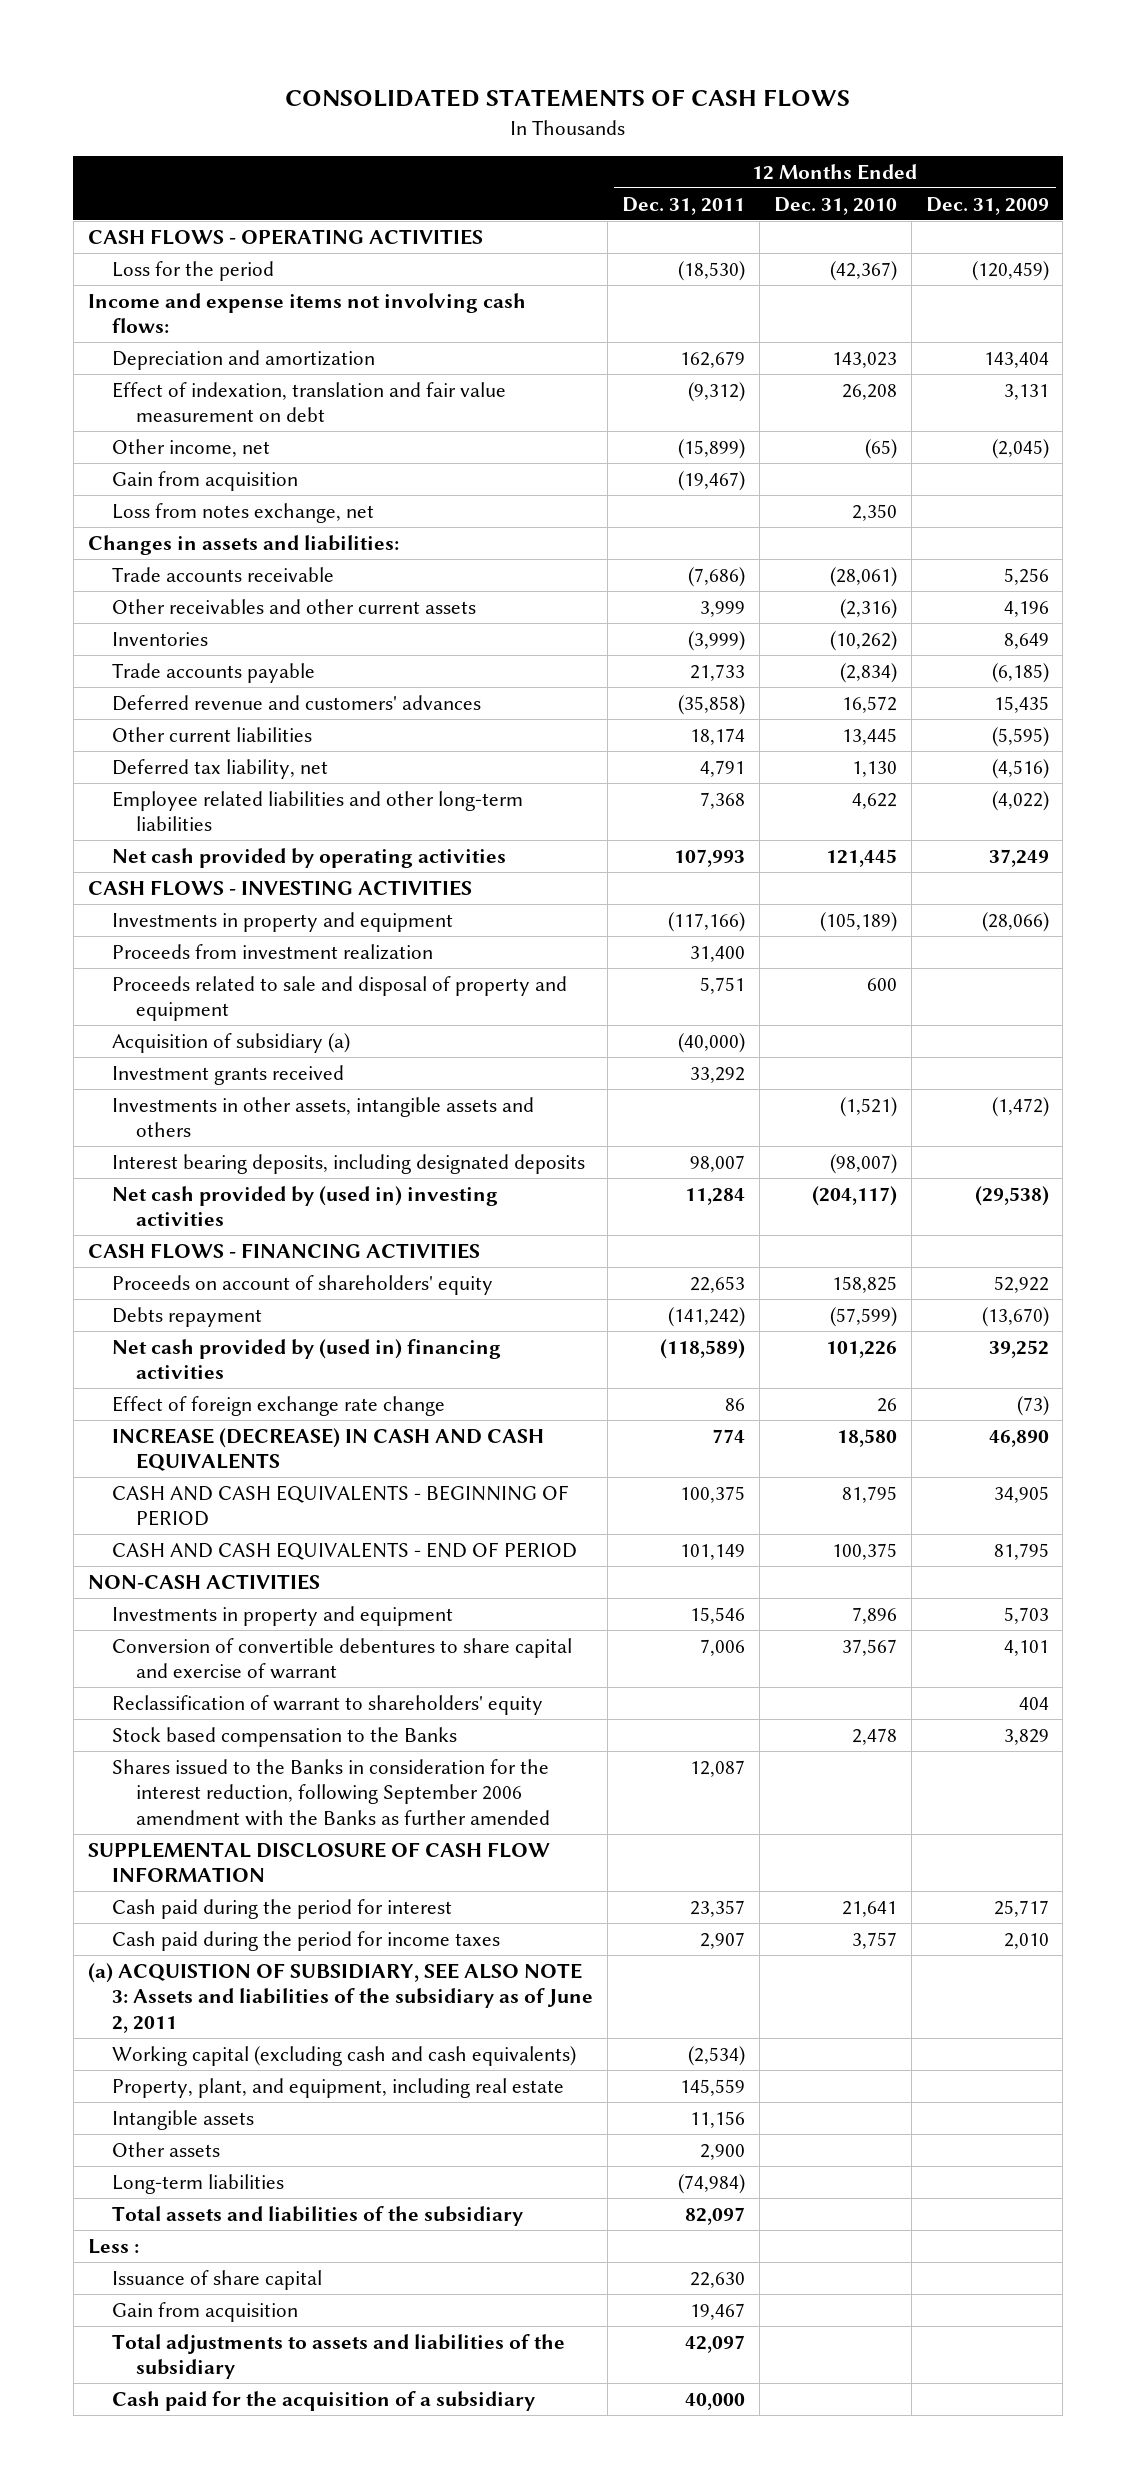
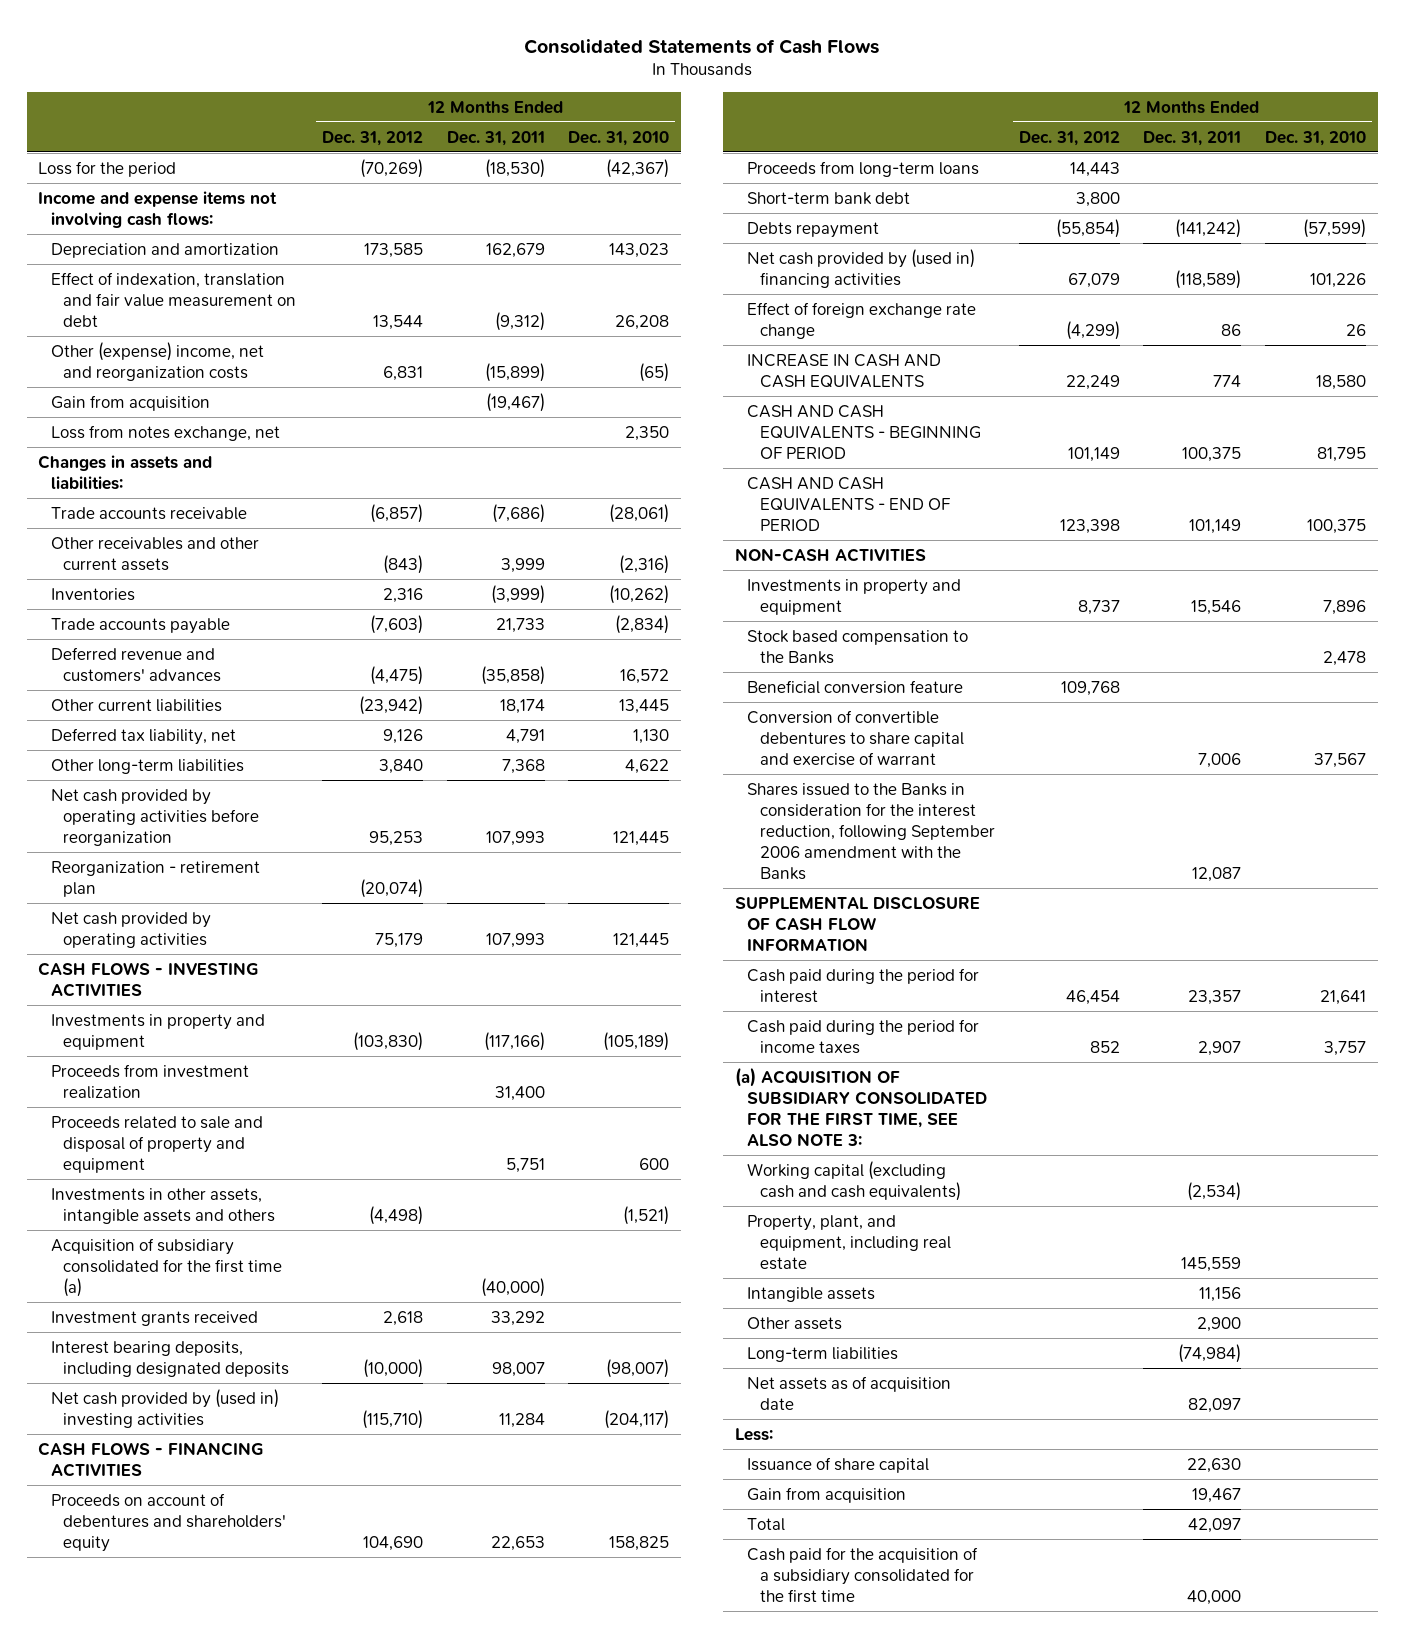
- CONSOLIDATED STATEMENTS OF CASH FLOWS
+ Consolidated Statements of Cash Flows
- | 12 Months Ended Dec. 31, 2011 | 12 Months Ended Dec. 31, 2010 | 12 Months Ended Dec. 31, 2009
+ | 12 Months Ended Dec. 31, 2012 | 12 Months Ended Dec. 31, 2011 | 12 Months Ended Dec. 31, 2010
- CASH FLOWS - OPERATING ACTIVITIES
- Other income, net | (15,899) | (65) | (2,045)
+ Other (expense) income, net and reorganization costs | 6,831 | (15,899) | (65)
- Employee related liabilities and other long-term liabilities | 7,368 | 4,622 | (4,022)
+ Other long-term liabilities | 3,840 | 7,368 | 4,622
+ Net cash provided by operating activities before reorganization | 95,253 | 107,993 | 121,445
+ Reorganization - retirement plan | (20,074) | |
- Acquisition of subsidiary (a) | (40,000) | |
+ Acquisition of subsidiary consolidated for the first time (a) | | (40,000) |
moved down: Investment grants received | 2,618 | 33,292 |
- Proceeds on account of shareholders' equity | 22,653 | 158,825 | 52,922
+ Proceeds on account of debentures and shareholders' equity | 104,690 | 22,653 | 158,825
+ Proceeds from long-term loans | 14,443 | |
+ Short-term bank debt | 3,800 | |
- INCREASE (DECREASE) IN CASH AND CASH EQUIVALENTS | 774 | 18,580 | 46,890
+ INCREASE IN CASH AND CASH EQUIVALENTS | 22,249 | 774 | 18,580
- Reclassification of warrant to shareholders' equity | | | 404
- Shares issued to the Banks in consideration for the interest reduction, following September 2006 amendment with the Banks as further amended | 12,087 | |
+ Beneficial conversion feature | 109,768 | |
moved down: Conversion of convertible debentures to share capital and exercise of warrant | | 7,006 | 37,567
+ Shares issued to the Banks in consideration for the interest reduction, following September 2006 amendment with the Banks | | 12,087 |
- (a) ACQUISTION OF SUBSIDIARY, SEE ALSO NOTE 3: Assets and liabilities of the subsidiary as of June 2, 2011
+ (a) ACQUISITION OF SUBSIDIARY CONSOLIDATED FOR THE FIRST TIME, SEE ALSO NOTE 3:
- Total assets and liabilities of the subsidiary | 82,097 | |
- Less :
+ Net assets as of acquisition date | | 82,097 |
+ Less:
- Total adjustments to assets and liabilities of the subsidiary | 42,097 | |
- Cash paid for the acquisition of a subsidiary | 40,000 | |
+ Total | | 42,097 |
+ Cash paid for the acquisition of a subsidiary consolidated for the first time | | 40,000 |

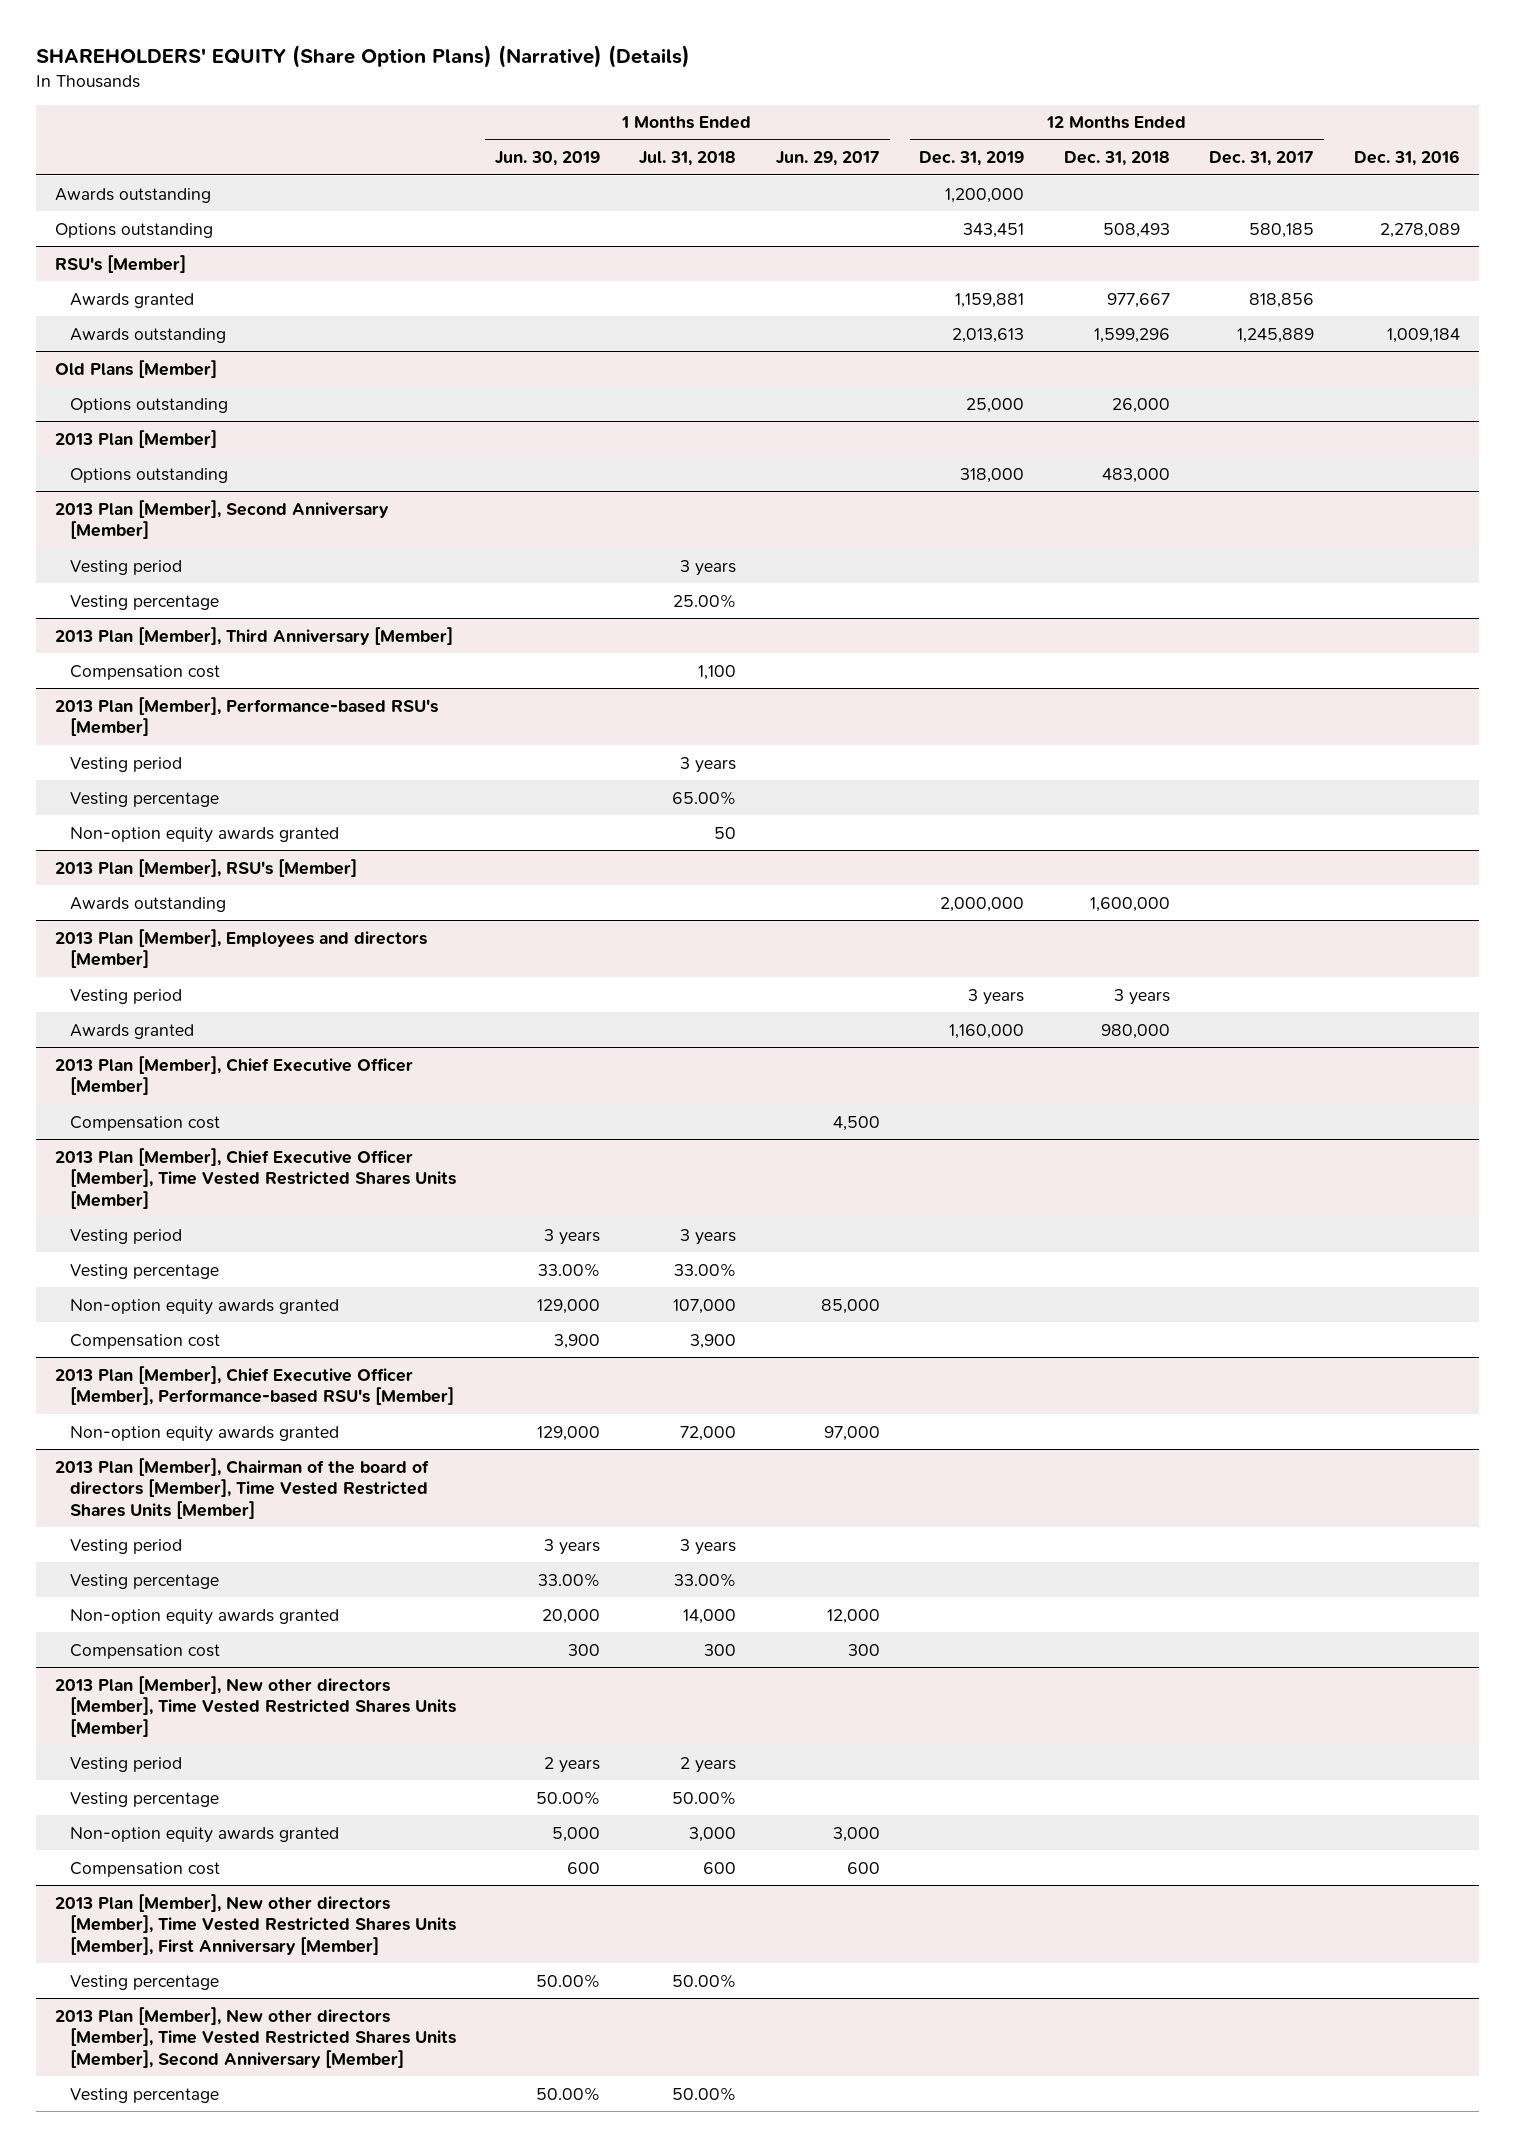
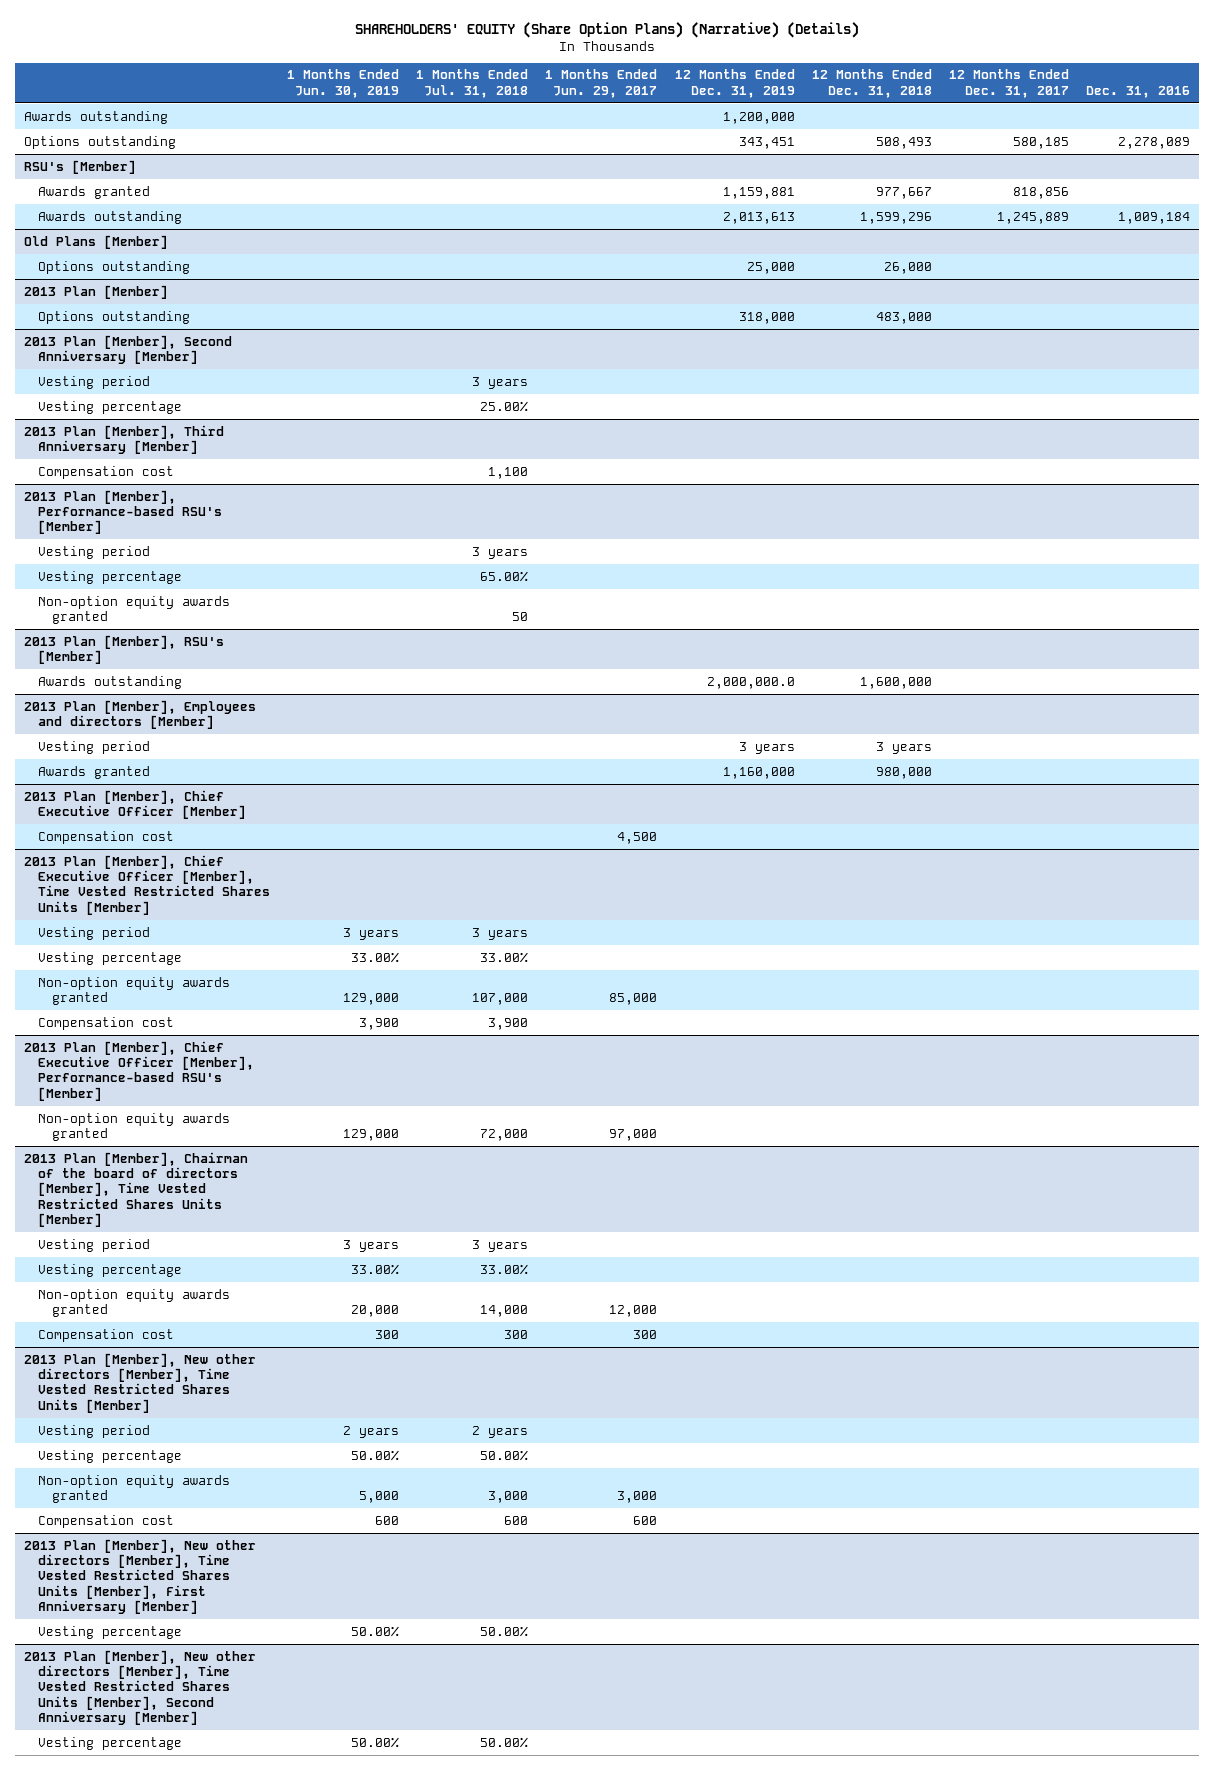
@ 2013 Plan [Member], RSU's [Member]
- Awards outstanding | | | | 2,000,000 | 1,600,000 | |
+ Awards outstanding | | | | 2,000,000.0 | 1,600,000 | |

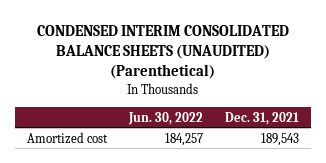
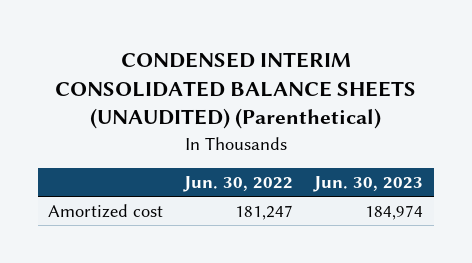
- | Jun. 30, 2022 | Dec. 31, 2021
+ | Jun. 30, 2022 | Jun. 30, 2023
- Amortized cost | 184,257 | 189,543
+ Amortized cost | 181,247 | 184,974

